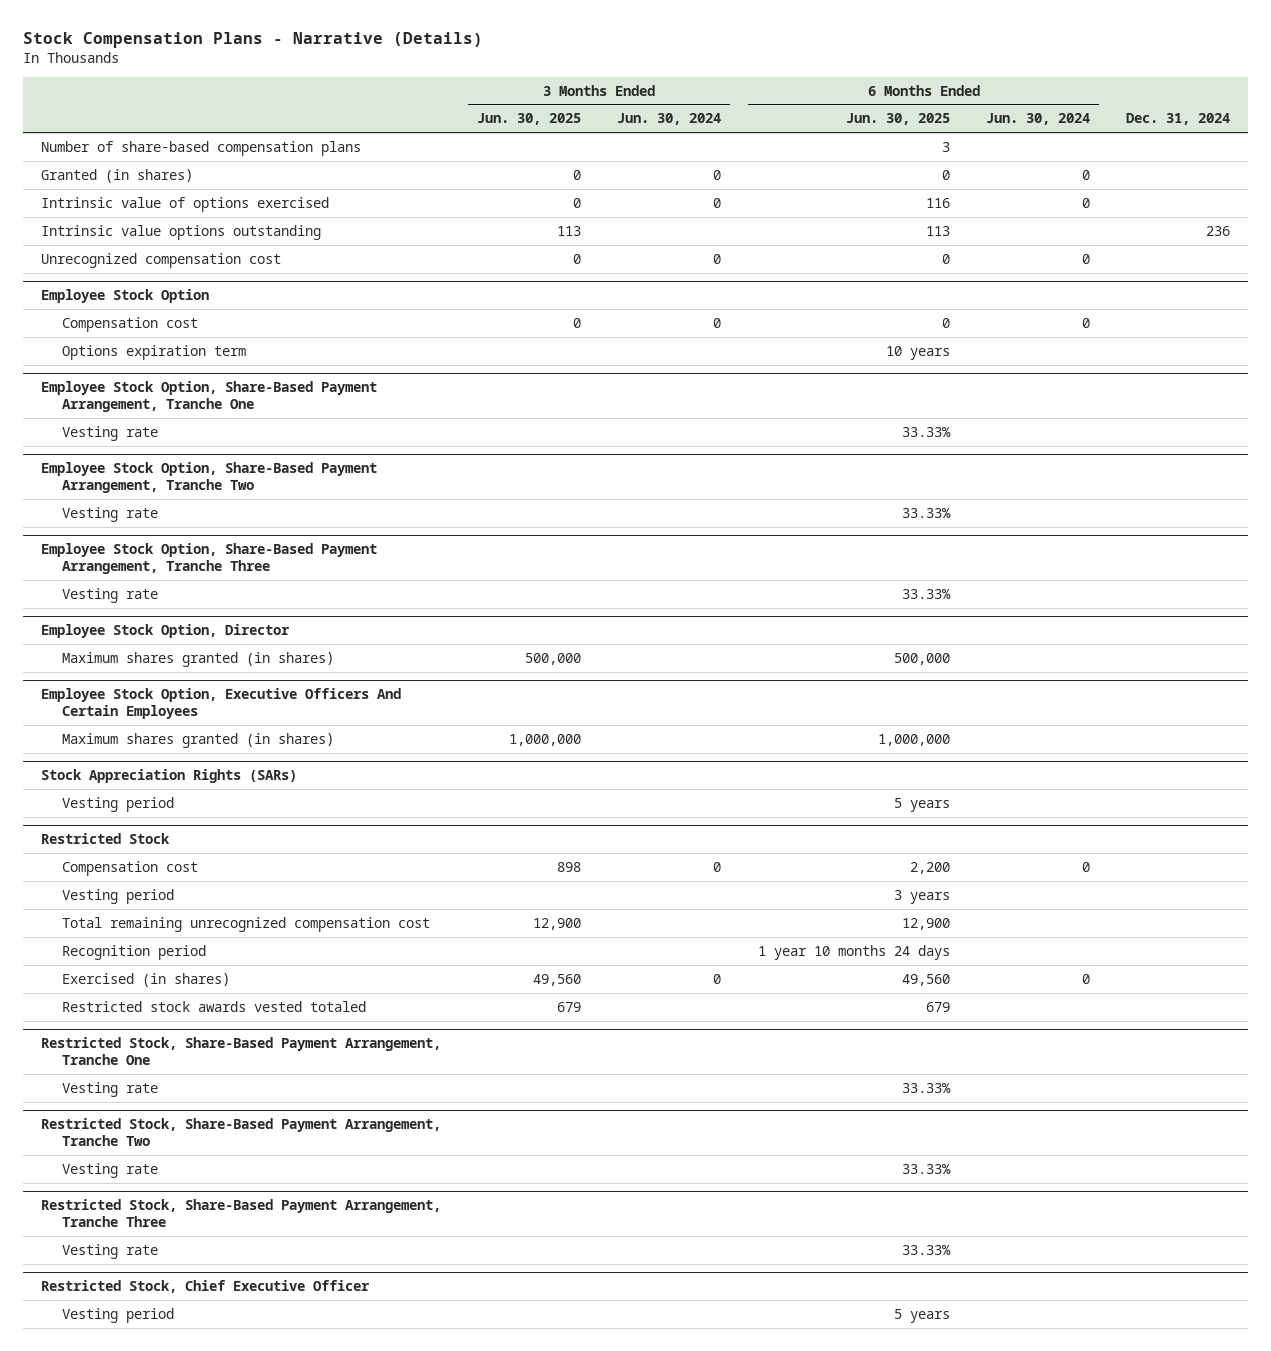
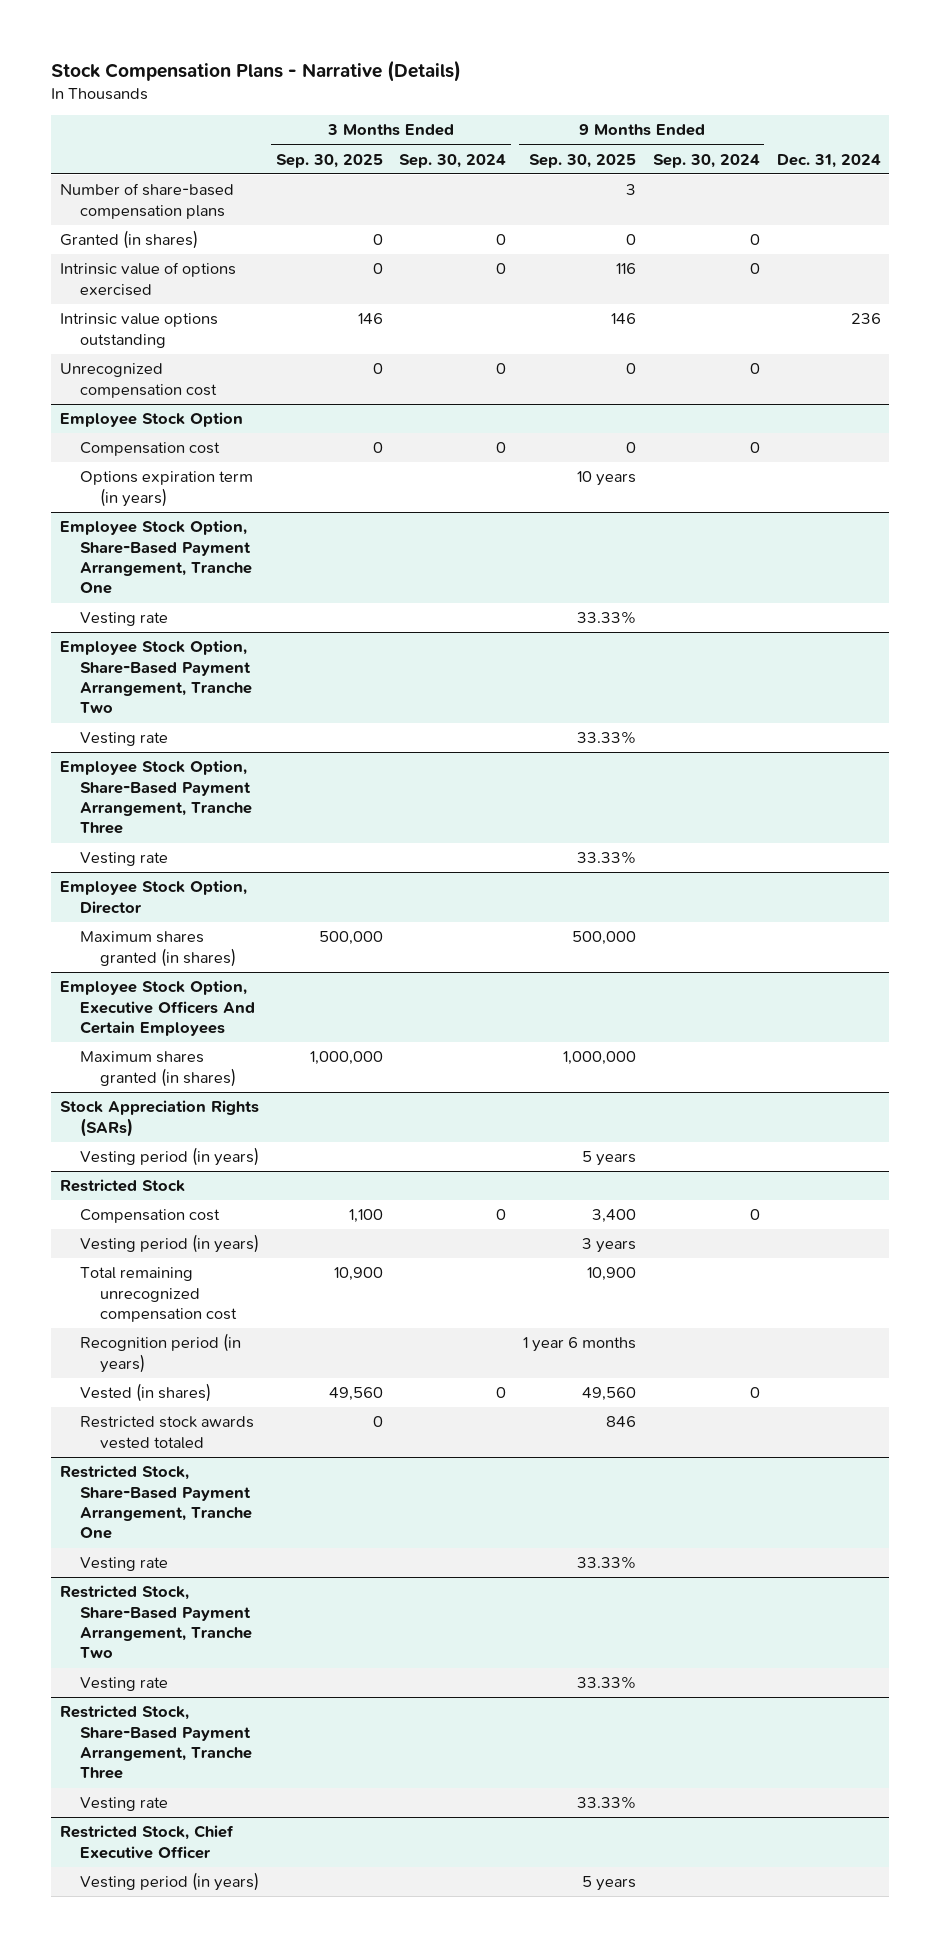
- | 3 Months Ended Jun. 30, 2025 | 3 Months Ended Jun. 30, 2024 | 6 Months Ended Jun. 30, 2025 | 6 Months Ended Jun. 30, 2024 | Dec. 31, 2024
+ | 3 Months Ended Sep. 30, 2025 | 3 Months Ended Sep. 30, 2024 | 9 Months Ended Sep. 30, 2025 | 9 Months Ended Sep. 30, 2024 | Dec. 31, 2024
@ Employee Stock Option
- Options expiration term | | | 10 years | |
+ Options expiration term (in years) | | | 10 years | |
@ Stock Appreciation Rights (SARs)
- Vesting period | | | 5 years | |
+ Vesting period (in years) | | | 5 years | |
@ Restricted Stock
- Vesting period | | | 3 years | |
+ Vesting period (in years) | | | 3 years | |
- Recognition period | | | 1 year 10 months 24 days | |
- Exercised (in shares) | 49,560 | 0 | 49,560 | 0 |
+ Recognition period (in years) | | | 1 year 6 months | |
+ Vested (in shares) | 49,560 | 0 | 49,560 | 0 |
@ Restricted Stock, Chief Executive Officer
- Vesting period | | | 5 years | |
+ Vesting period (in years) | | | 5 years | |

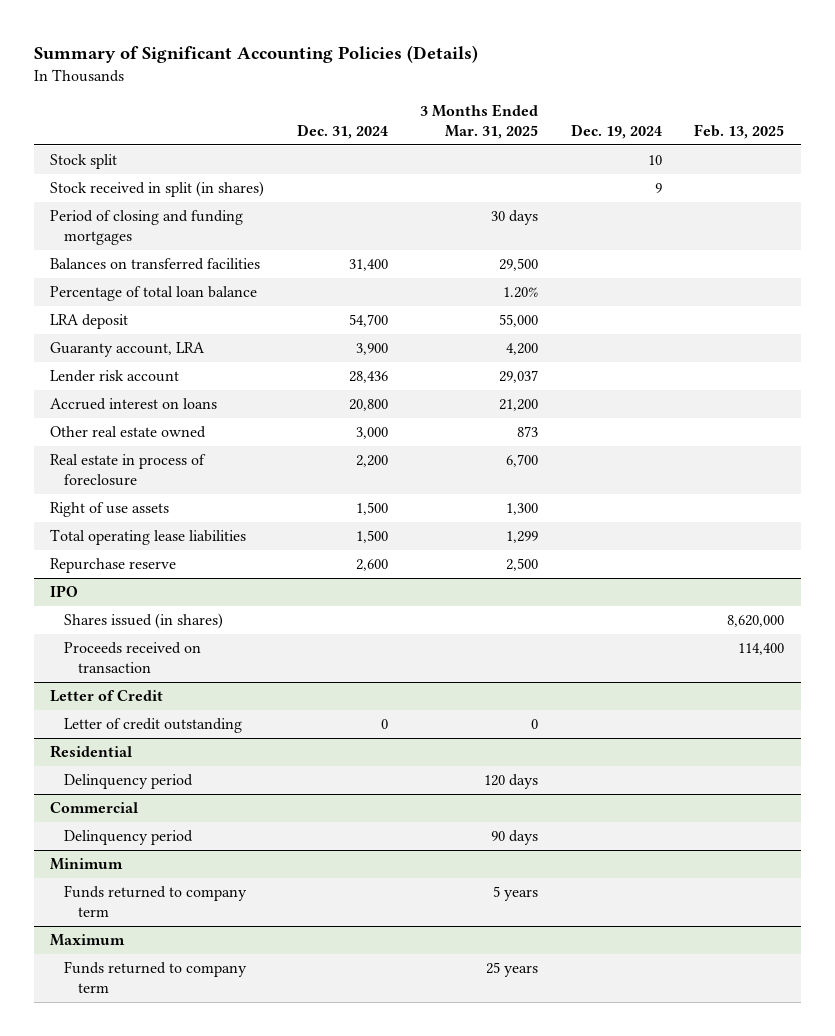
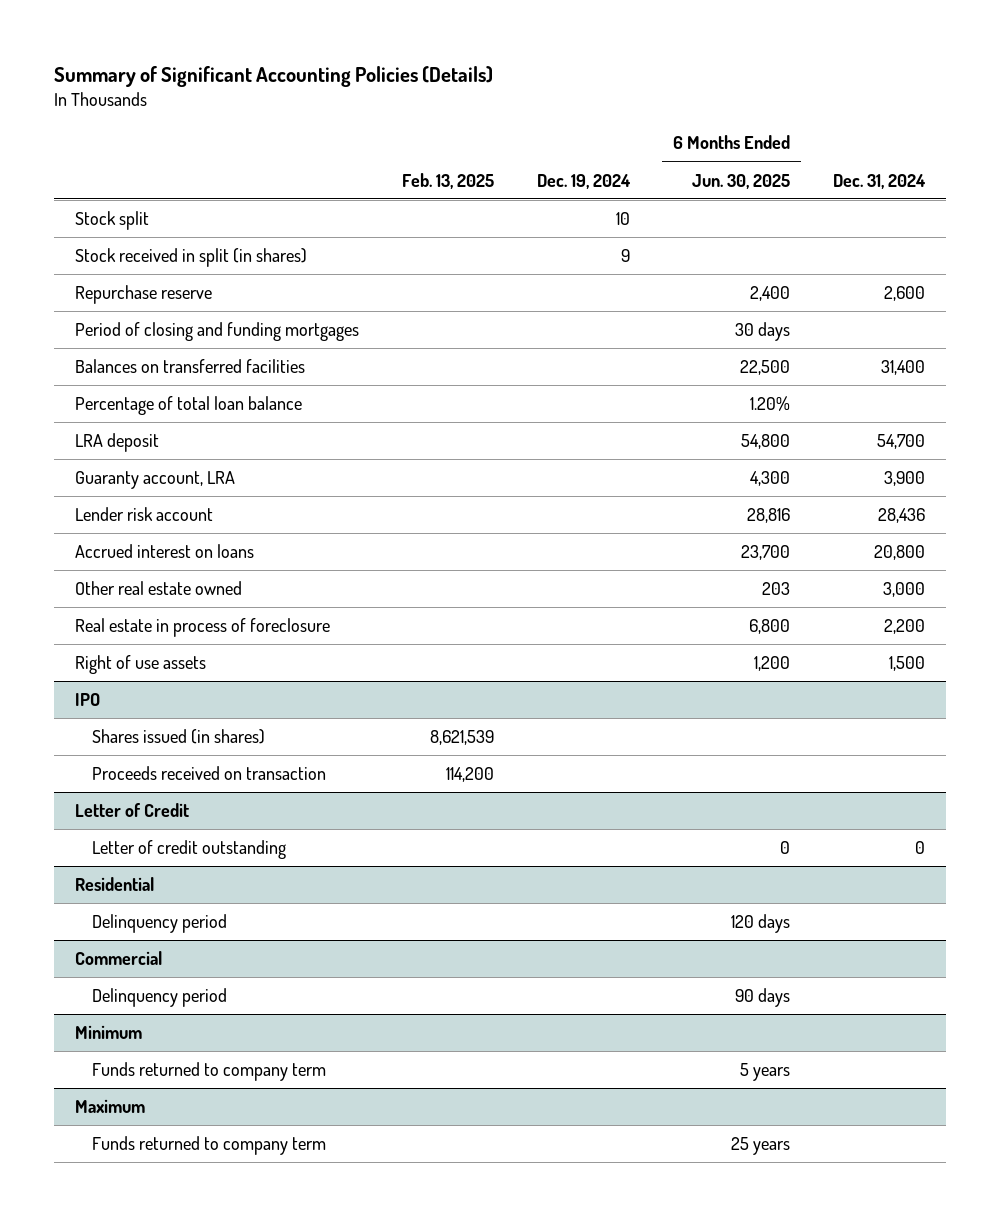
- | Dec. 31, 2024 | 3 Months Ended Mar. 31, 2025 | Dec. 19, 2024 | Feb. 13, 2025
+ | Feb. 13, 2025 | Dec. 19, 2024 | 6 Months Ended Jun. 30, 2025 | Dec. 31, 2024
moved up: Repurchase reserve | | | 2,400 | 2,600
- Total operating lease liabilities | 1,500 | 1,299 | |
@ IPO
- Shares issued (in shares) | | | | 8,620,000
- Proceeds received on transaction | | | | 114,400
+ Shares issued (in shares) | 8,621,539 | | |
+ Proceeds received on transaction | 114,200 | | |

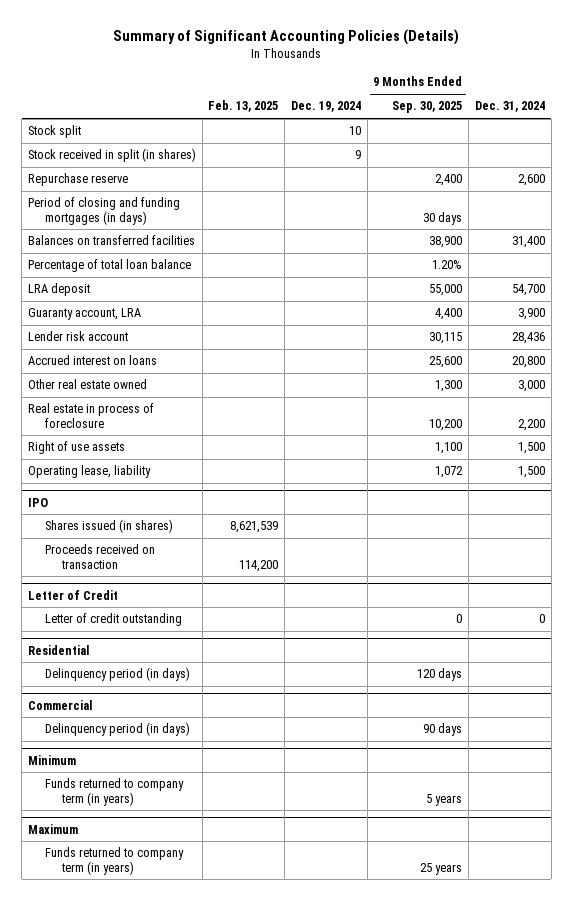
- | Feb. 13, 2025 | Dec. 19, 2024 | 6 Months Ended Jun. 30, 2025 | Dec. 31, 2024
+ | Feb. 13, 2025 | Dec. 19, 2024 | 9 Months Ended Sep. 30, 2025 | Dec. 31, 2024
- Period of closing and funding mortgages | | | 30 days |
+ Period of closing and funding mortgages (in days) | | | 30 days |
+ Operating lease, liability | | | 1,072 | 1,500
@ Residential
- Delinquency period | | | 120 days |
+ Delinquency period (in days) | | | 120 days |
@ Commercial
- Delinquency period | | | 90 days |
+ Delinquency period (in days) | | | 90 days |
@ Minimum
- Funds returned to company term | | | 5 years |
+ Funds returned to company term (in years) | | | 5 years |
@ Maximum
- Funds returned to company term | | | 25 years |
+ Funds returned to company term (in years) | | | 25 years |

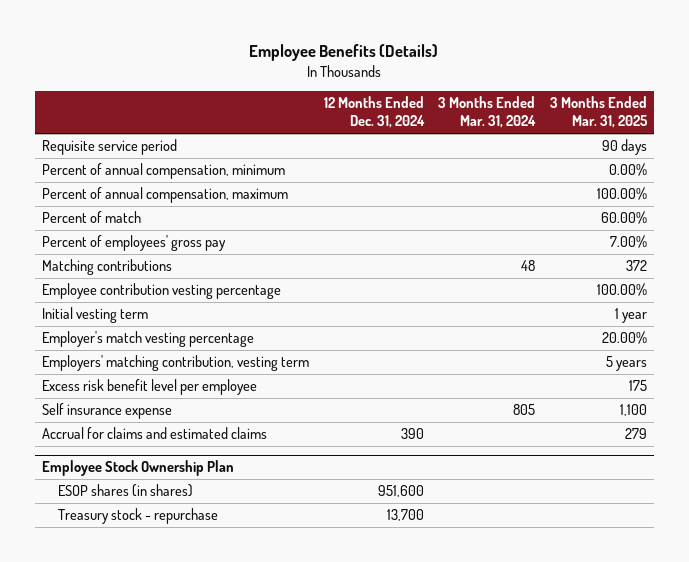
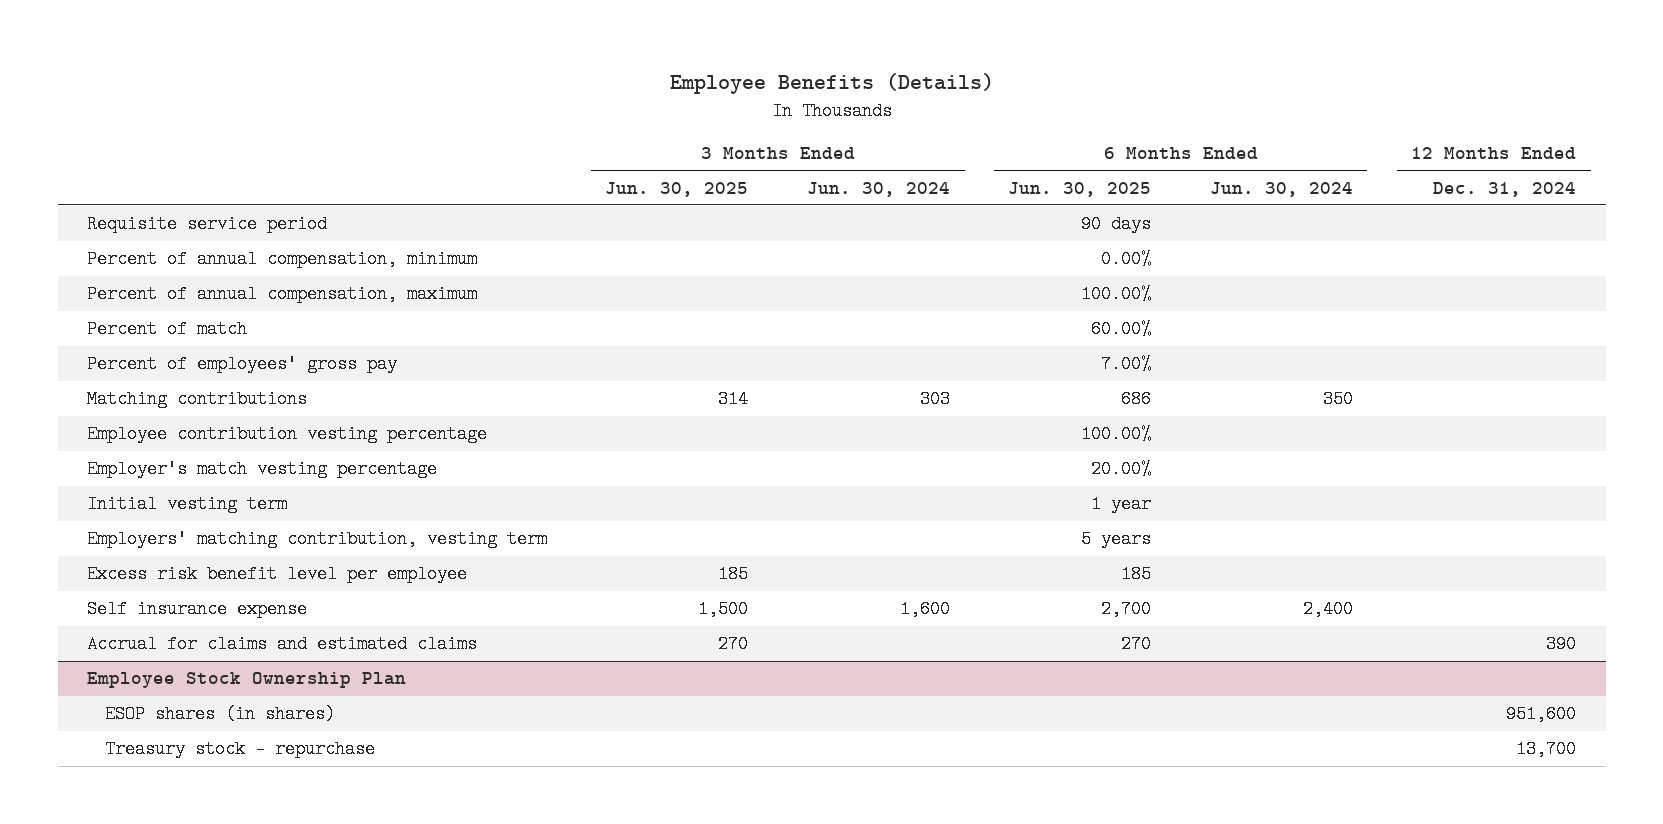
- | 12 Months Ended Dec. 31, 2024 | 3 Months Ended Mar. 31, 2024 | 3 Months Ended Mar. 31, 2025
+ | 3 Months Ended Jun. 30, 2025 | 3 Months Ended Jun. 30, 2024 | 6 Months Ended Jun. 30, 2025 | 6 Months Ended Jun. 30, 2024 | 12 Months Ended Dec. 31, 2024
moved down: Initial vesting term | | | 1 year | |

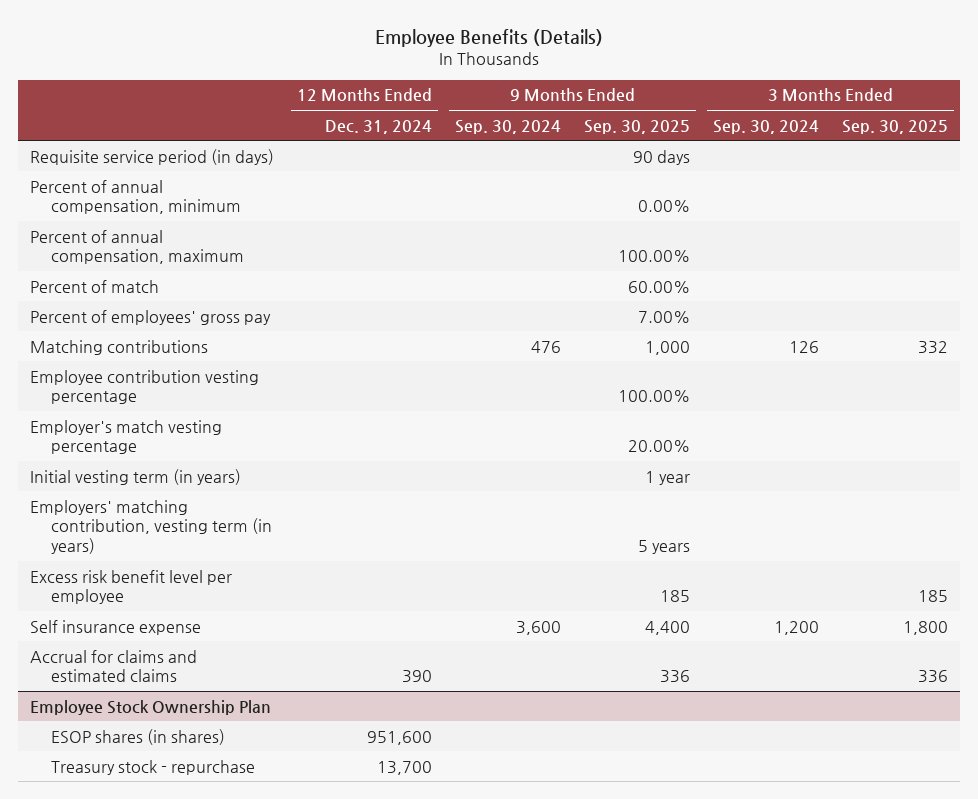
- | 3 Months Ended Jun. 30, 2025 | 3 Months Ended Jun. 30, 2024 | 6 Months Ended Jun. 30, 2025 | 6 Months Ended Jun. 30, 2024 | 12 Months Ended Dec. 31, 2024
+ | 12 Months Ended Dec. 31, 2024 | 9 Months Ended Sep. 30, 2024 | 9 Months Ended Sep. 30, 2025 | 3 Months Ended Sep. 30, 2024 | 3 Months Ended Sep. 30, 2025
- Requisite service period | | | 90 days | |
+ Requisite service period (in days) | | | 90 days | |
- Initial vesting term | | | 1 year | |
- Employers' matching contribution, vesting term | | | 5 years | |
+ Initial vesting term (in years) | | | 1 year | |
+ Employers' matching contribution, vesting term (in years) | | | 5 years | |

